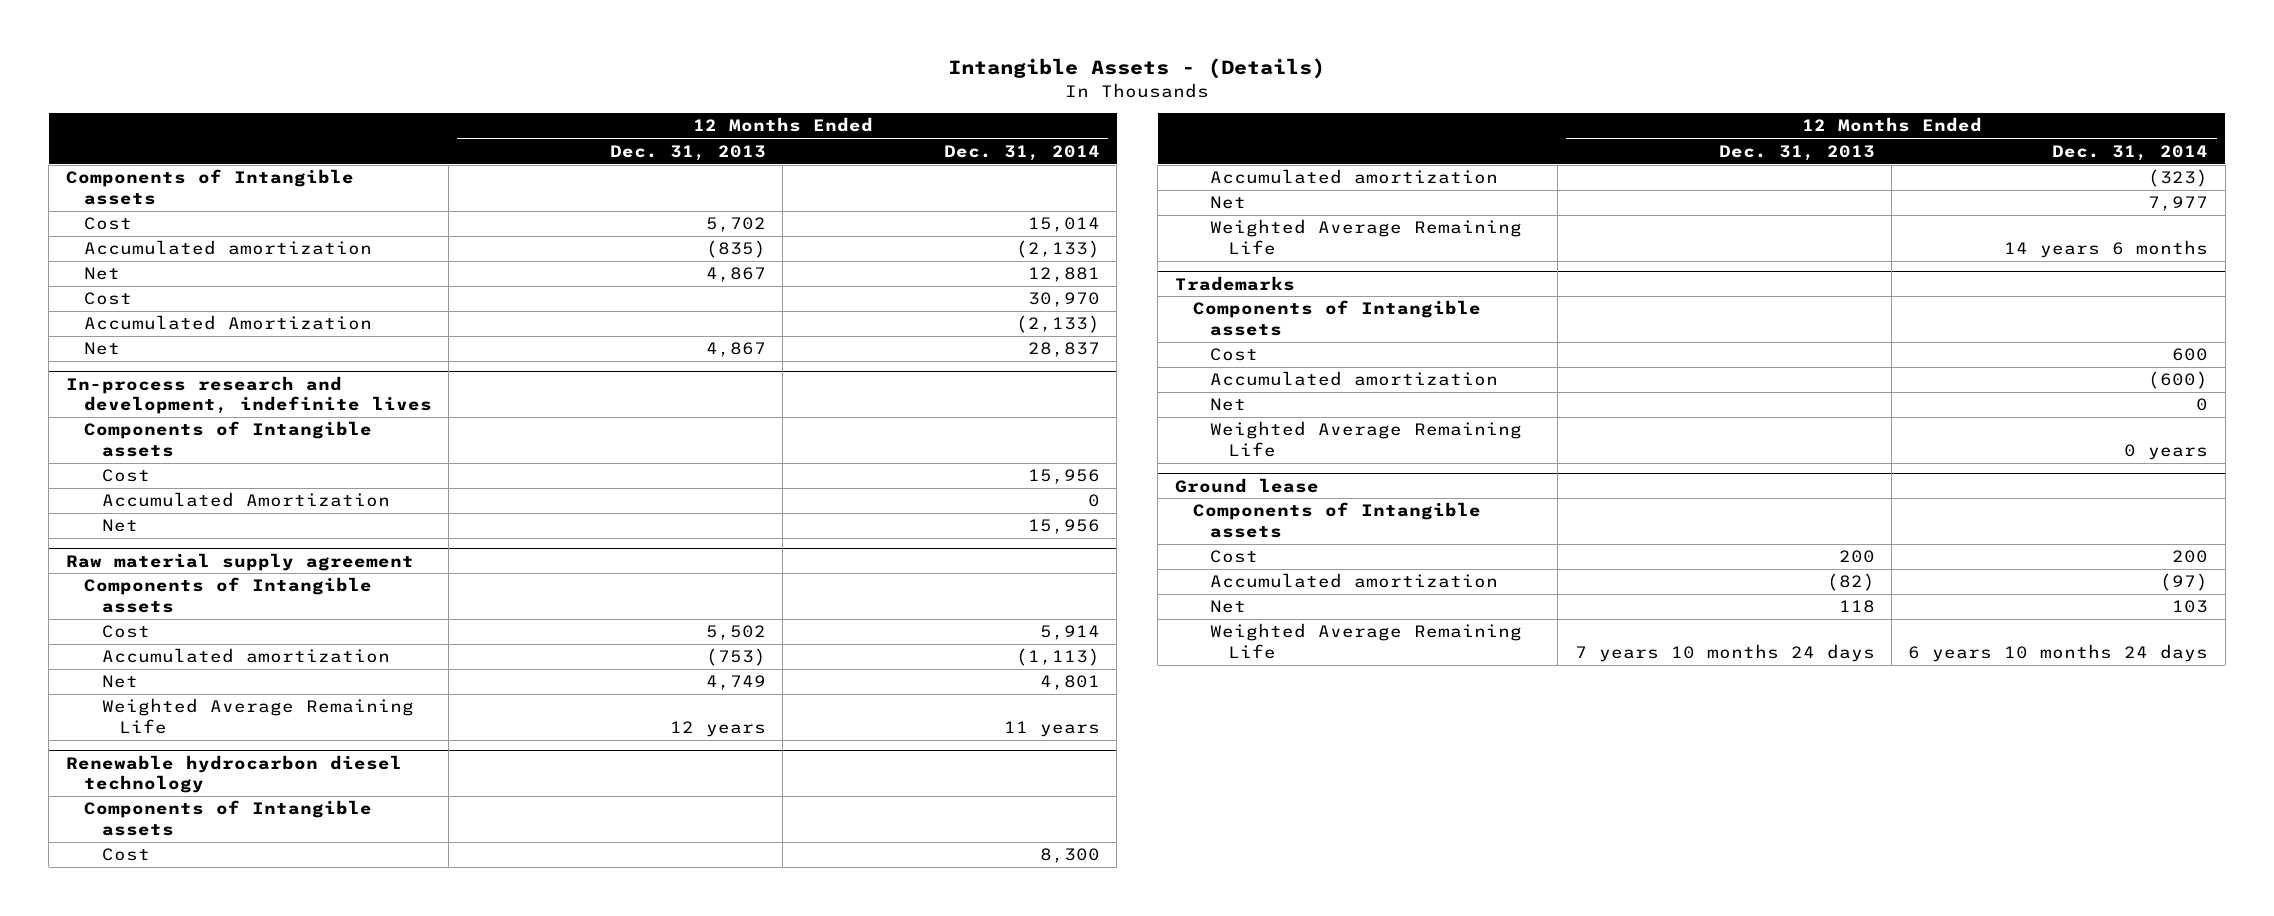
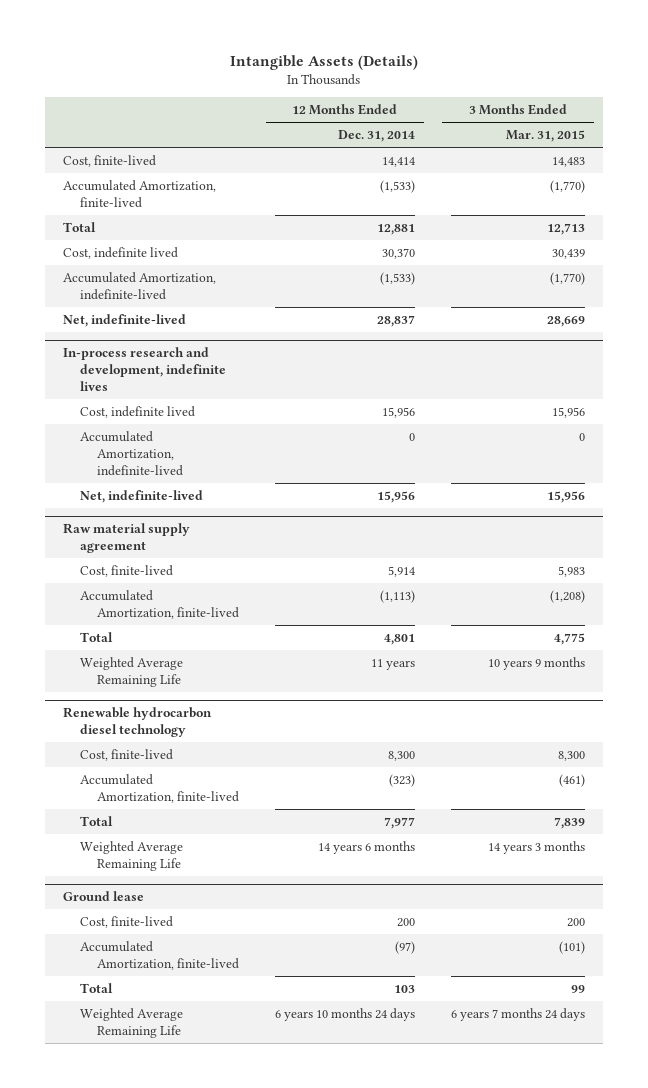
- Intangible Assets - (Details)
+ Intangible Assets (Details)
- | 12 Months Ended Dec. 31, 2013 | 12 Months Ended Dec. 31, 2014
+ | 12 Months Ended Dec. 31, 2014 | 3 Months Ended Mar. 31, 2015
- Components of Intangible assets
- Cost | 5,702 | 15,014
- Accumulated amortization | (835) | (2,133)
- Net | 4,867 | 12,881
- Cost | | 30,970
- Accumulated Amortization | | (2,133)
- Net | 4,867 | 28,837
+ Cost, finite-lived | 14,414 | 14,483
+ Accumulated Amortization, finite-lived | (1,533) | (1,770)
+ Total | 12,881 | 12,713
+ Cost, indefinite lived | 30,370 | 30,439
+ Accumulated Amortization, indefinite-lived | (1,533) | (1,770)
+ Net, indefinite-lived | 28,837 | 28,669
@ In-process research and development, indefinite lives
- Components of Intangible assets
- Cost | | 15,956
- Accumulated Amortization | | 0
- Net | | 15,956
+ Cost, indefinite lived | 15,956 | 15,956
+ Accumulated Amortization, indefinite-lived | 0 | 0
+ Net, indefinite-lived | 15,956 | 15,956
@ Raw material supply agreement
- Components of Intangible assets
- Cost | 5,502 | 5,914
- Accumulated amortization | (753) | (1,113)
- Net | 4,749 | 4,801
+ Cost, finite-lived | 5,914 | 5,983
+ Accumulated Amortization, finite-lived | (1,113) | (1,208)
+ Total | 4,801 | 4,775
@ Renewable hydrocarbon diesel technology
- Components of Intangible assets
- Cost | | 8,300
- Accumulated amortization | | (323)
- Net | | 7,977
+ Cost, finite-lived | 8,300 | 8,300
+ Accumulated Amortization, finite-lived | (323) | (461)
+ Total | 7,977 | 7,839
- Trademarks
- Components of Intangible assets
- Cost | | 600
- Accumulated amortization | | (600)
- Net | | 0
- Weighted Average Remaining Life | | 0 years
@ Ground lease
- Components of Intangible assets
- Cost | 200 | 200
- Accumulated amortization | (82) | (97)
- Net | 118 | 103
+ Cost, finite-lived | 200 | 200
+ Accumulated Amortization, finite-lived | (97) | (101)
+ Total | 103 | 99

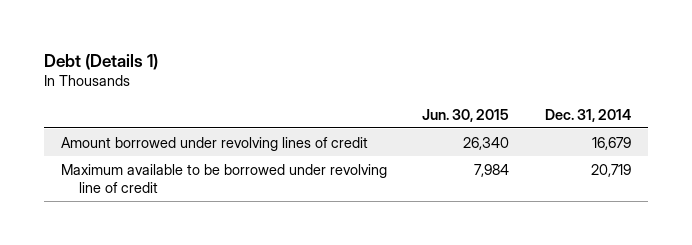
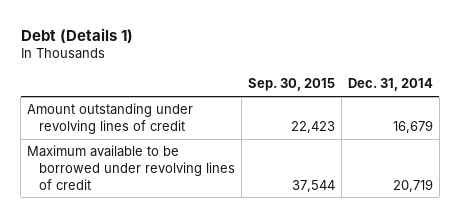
- | Jun. 30, 2015 | Dec. 31, 2014
+ | Sep. 30, 2015 | Dec. 31, 2014
- Amount borrowed under revolving lines of credit | 26,340 | 16,679
- Maximum available to be borrowed under revolving line of credit | 7,984 | 20,719
+ Amount outstanding under revolving lines of credit | 22,423 | 16,679
+ Maximum available to be borrowed under revolving lines of credit | 37,544 | 20,719

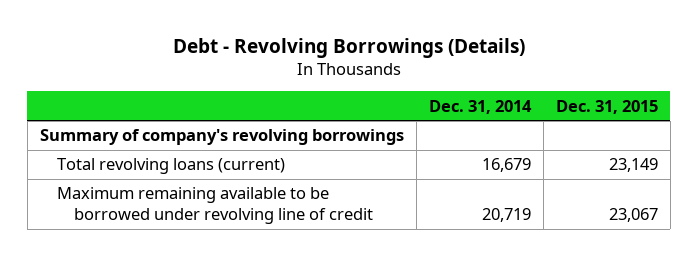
- Debt (Details 1)
+ Debt - Revolving Borrowings (Details)
- | Sep. 30, 2015 | Dec. 31, 2014
+ | Dec. 31, 2014 | Dec. 31, 2015
- Amount outstanding under revolving lines of credit | 22,423 | 16,679
- Maximum available to be borrowed under revolving lines of credit | 37,544 | 20,719
+ Summary of company's revolving borrowings
+ Total revolving loans (current) | 16,679 | 23,149
+ Maximum remaining available to be borrowed under revolving line of credit | 20,719 | 23,067

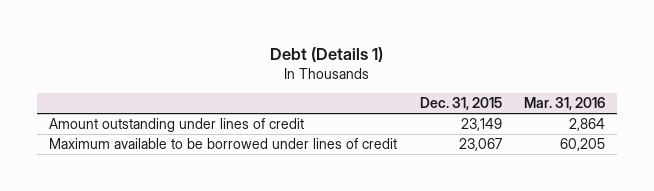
- Debt - Revolving Borrowings (Details)
+ Debt (Details 1)
- | Dec. 31, 2014 | Dec. 31, 2015
+ | Dec. 31, 2015 | Mar. 31, 2016
- Summary of company's revolving borrowings
- Total revolving loans (current) | 16,679 | 23,149
- Maximum remaining available to be borrowed under revolving line of credit | 20,719 | 23,067
+ Amount outstanding under lines of credit | 23,149 | 2,864
+ Maximum available to be borrowed under lines of credit | 23,067 | 60,205

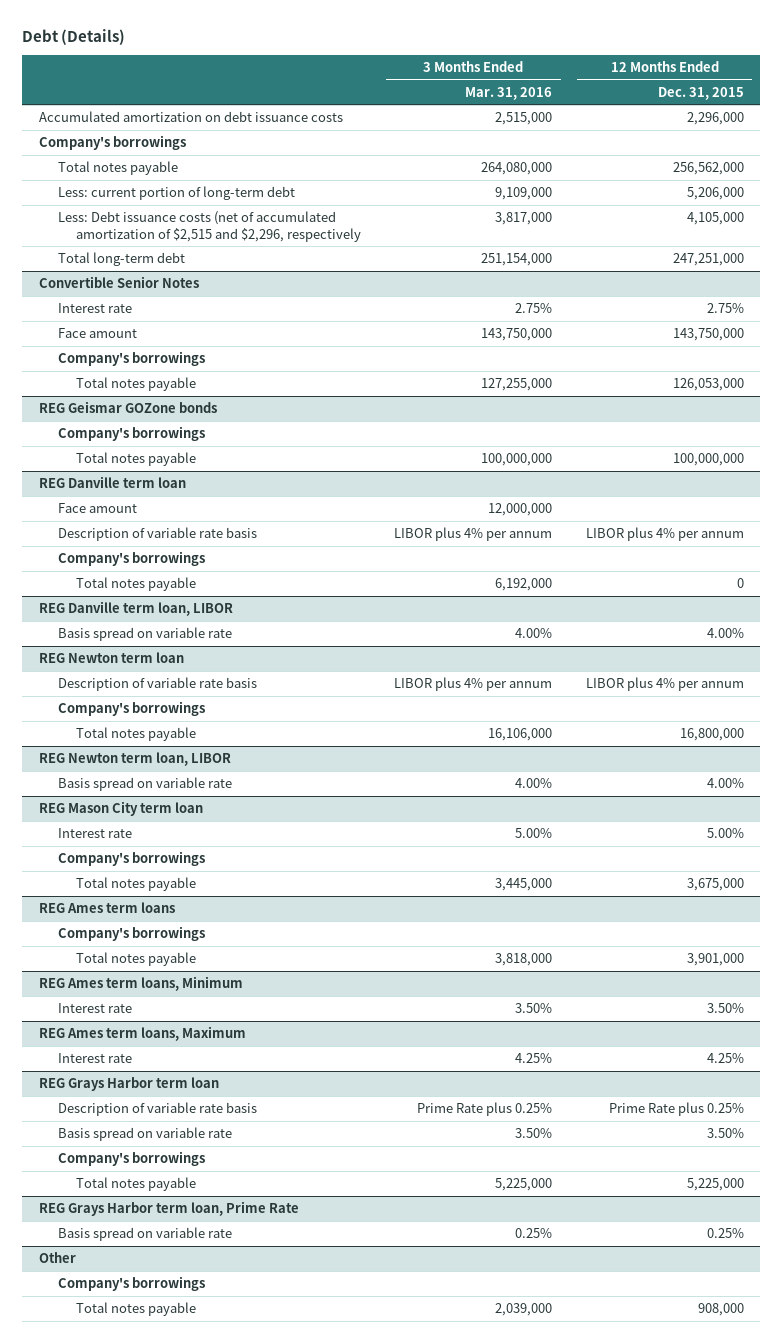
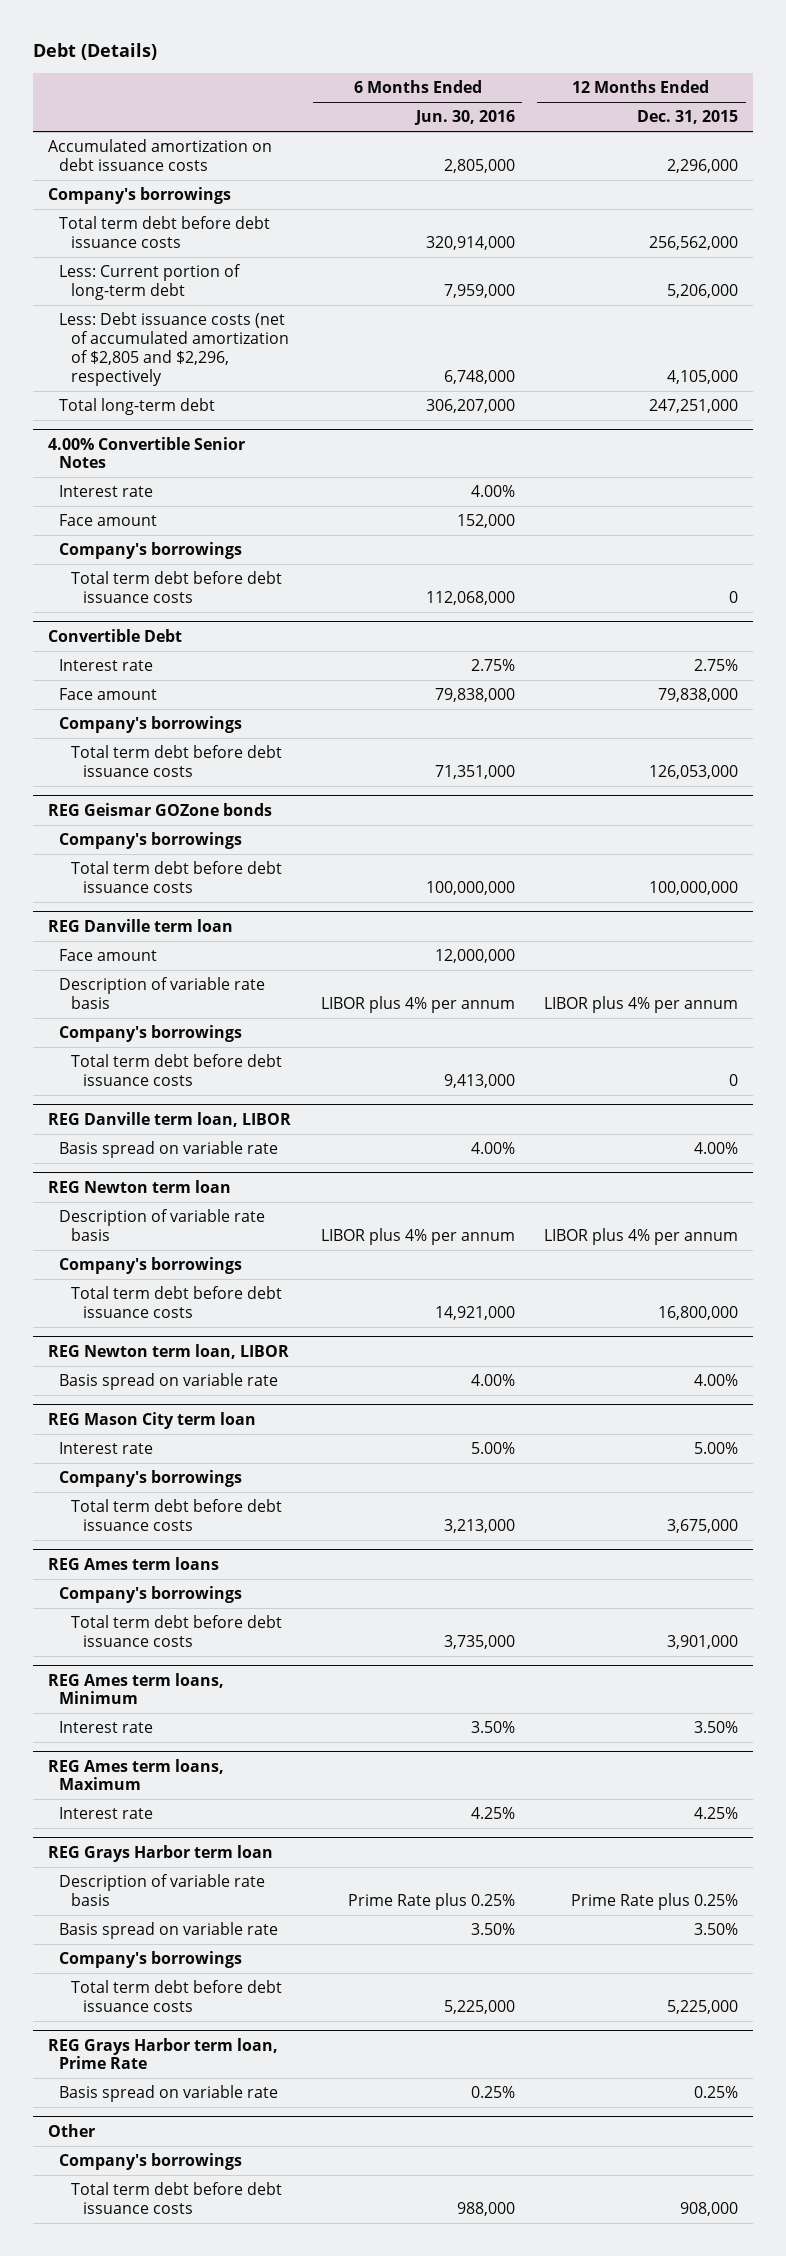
- | 3 Months Ended Mar. 31, 2016 | 12 Months Ended Dec. 31, 2015
+ | 6 Months Ended Jun. 30, 2016 | 12 Months Ended Dec. 31, 2015
- Total notes payable | 264,080,000 | 256,562,000
- Less: current portion of long-term debt | 9,109,000 | 5,206,000
- Less: Debt issuance costs (net of accumulated amortization of $2,515 and $2,296, respectively | 3,817,000 | 4,105,000
+ Total term debt before debt issuance costs | 320,914,000 | 256,562,000
+ Less: Current portion of long-term debt | 7,959,000 | 5,206,000
+ Less: Debt issuance costs (net of accumulated amortization of $2,805 and $2,296, respectively | 6,748,000 | 4,105,000
- Convertible Senior Notes
+ 4.00% Convertible Senior Notes
+ Interest rate | 4.00% |
+ Face amount | 152,000 |
+ Company's borrowings
+ Total term debt before debt issuance costs | 112,068,000 | 0
+ Convertible Debt
- Face amount | 143,750,000 | 143,750,000
+ Face amount | 79,838,000 | 79,838,000
- Total notes payable | 127,255,000 | 126,053,000
+ Total term debt before debt issuance costs | 71,351,000 | 126,053,000
@ REG Geismar GOZone bonds
- Total notes payable | 100,000,000 | 100,000,000
+ Total term debt before debt issuance costs | 100,000,000 | 100,000,000
@ REG Danville term loan
- Total notes payable | 6,192,000 | 0
+ Total term debt before debt issuance costs | 9,413,000 | 0
@ REG Newton term loan
- Total notes payable | 16,106,000 | 16,800,000
+ Total term debt before debt issuance costs | 14,921,000 | 16,800,000
@ REG Mason City term loan
- Total notes payable | 3,445,000 | 3,675,000
+ Total term debt before debt issuance costs | 3,213,000 | 3,675,000
@ REG Ames term loans
- Total notes payable | 3,818,000 | 3,901,000
+ Total term debt before debt issuance costs | 3,735,000 | 3,901,000
@ REG Grays Harbor term loan
- Total notes payable | 5,225,000 | 5,225,000
+ Total term debt before debt issuance costs | 5,225,000 | 5,225,000
@ Other
- Total notes payable | 2,039,000 | 908,000
+ Total term debt before debt issuance costs | 988,000 | 908,000

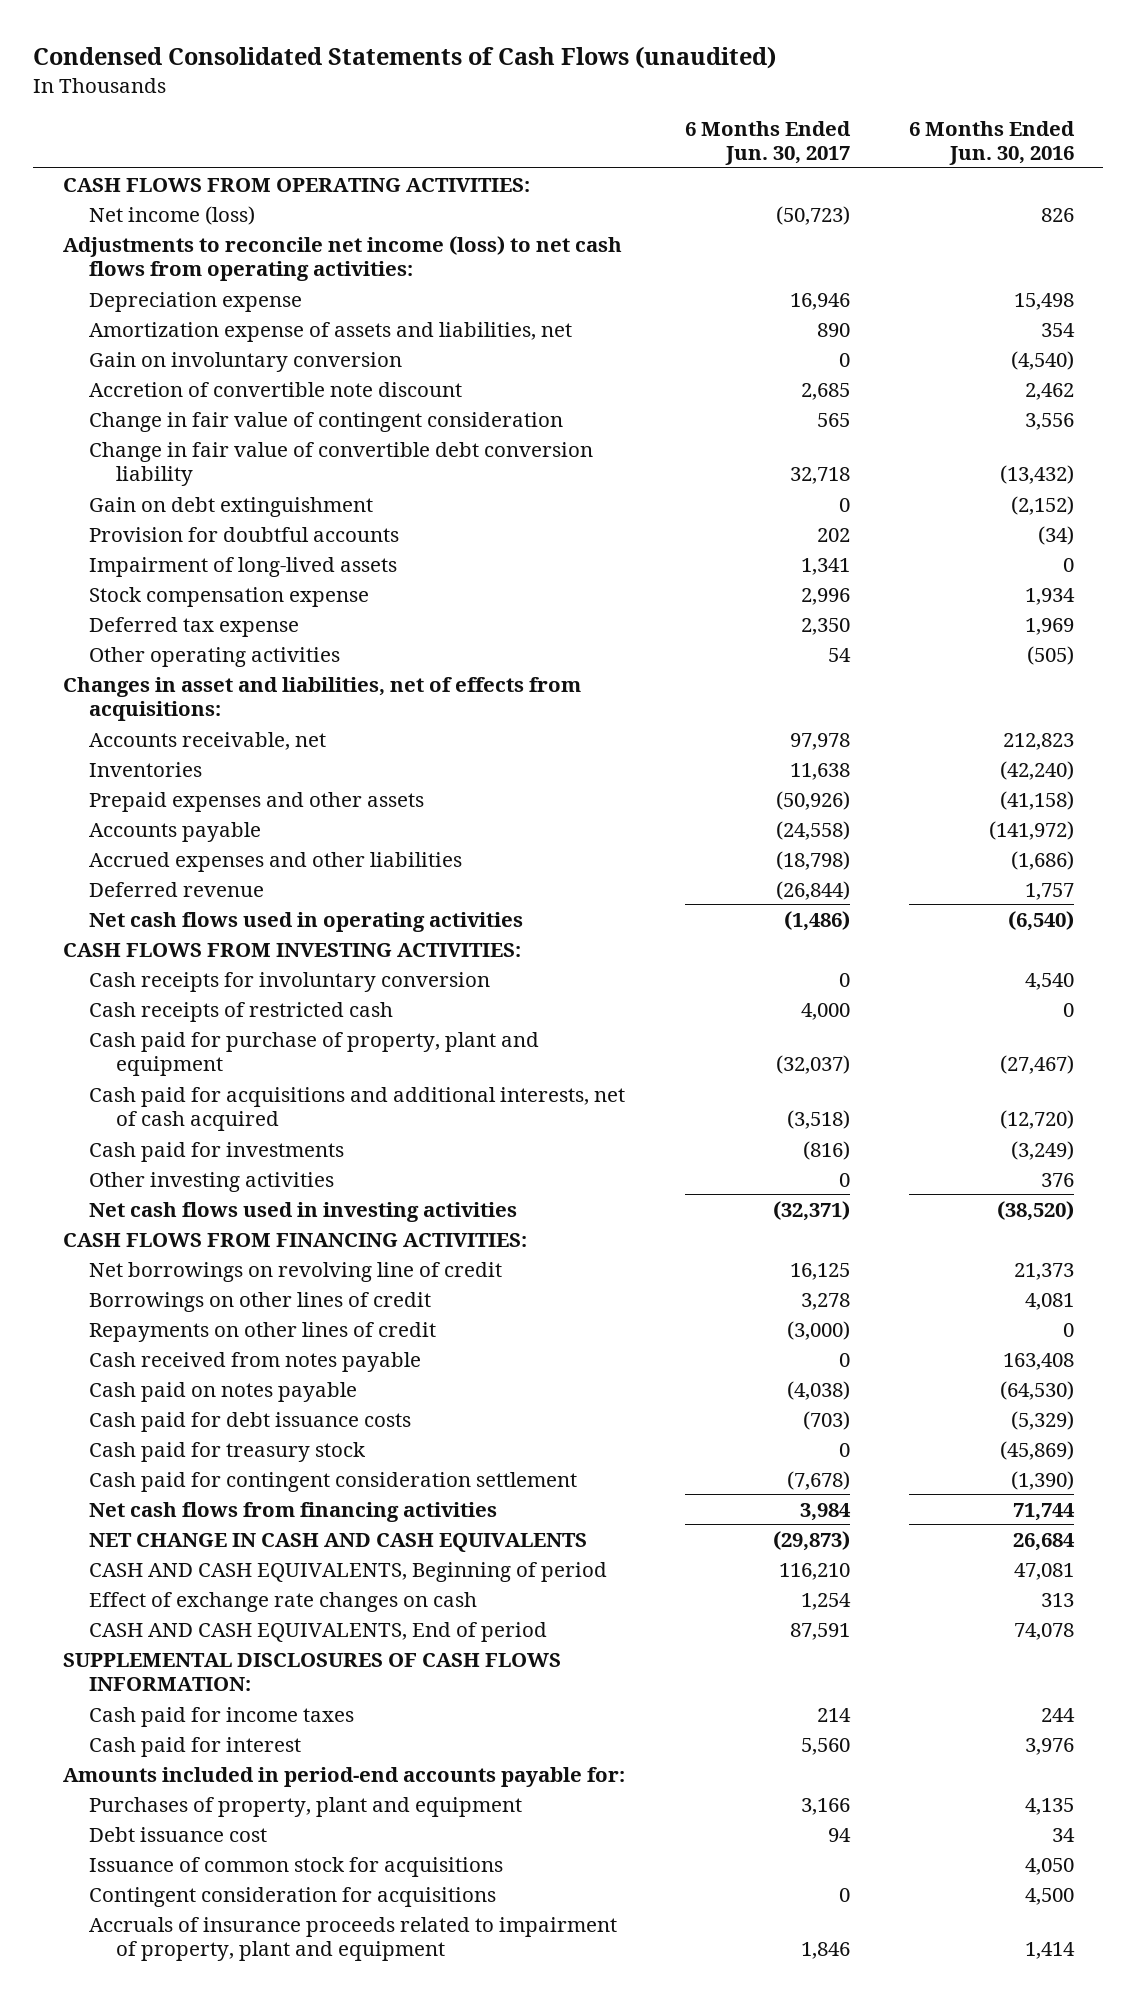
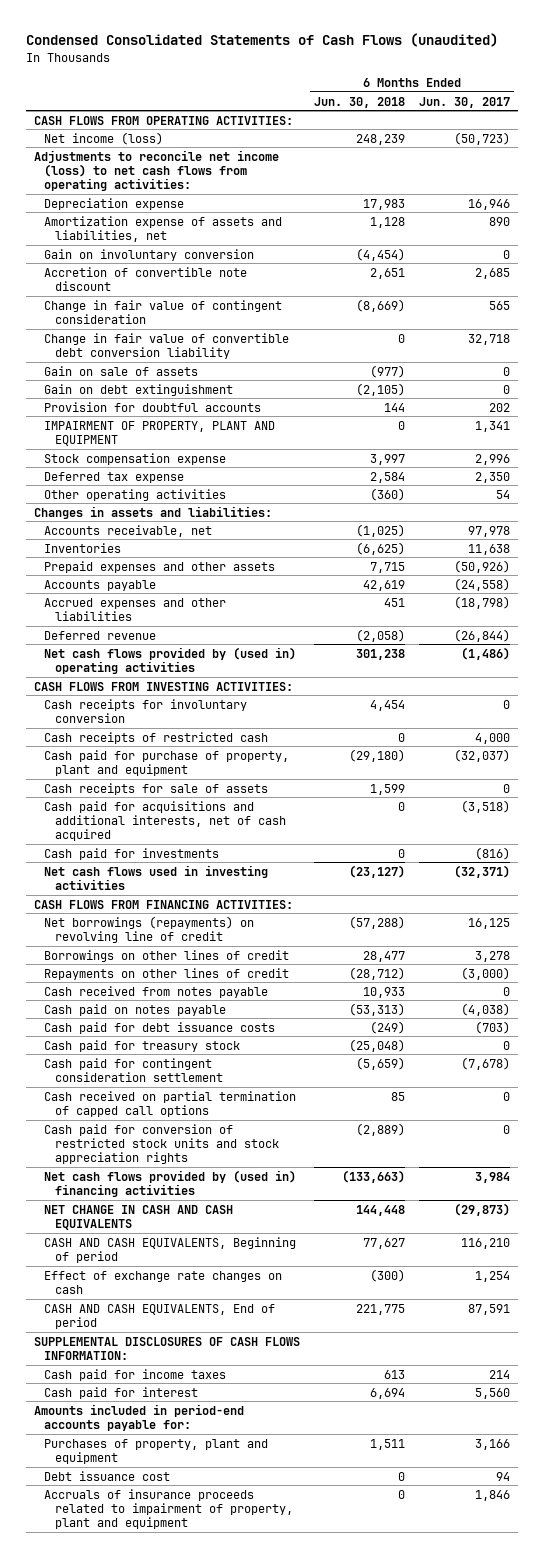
- | 6 Months Ended Jun. 30, 2017 | 6 Months Ended Jun. 30, 2016
+ | 6 Months Ended Jun. 30, 2018 | 6 Months Ended Jun. 30, 2017
+ Gain on sale of assets | (977) | 0
- Impairment of long-lived assets | 1,341 | 0
+ IMPAIRMENT OF PROPERTY, PLANT AND EQUIPMENT | 0 | 1,341
- Changes in asset and liabilities, net of effects from acquisitions:
+ Changes in assets and liabilities:
- Net cash flows used in operating activities | (1,486) | (6,540)
+ Net cash flows provided by (used in) operating activities | 301,238 | (1,486)
+ Cash receipts for sale of assets | 1,599 | 0
- Other investing activities | 0 | 376
- Net borrowings on revolving line of credit | 16,125 | 21,373
+ Net borrowings (repayments) on revolving line of credit | (57,288) | 16,125
- Net cash flows from financing activities | 3,984 | 71,744
+ Cash received on partial termination of capped call options | 85 | 0
+ Cash paid for conversion of restricted stock units and stock appreciation rights | (2,889) | 0
+ Net cash flows provided by (used in) financing activities | (133,663) | 3,984
- Issuance of common stock for acquisitions | | 4,050
- Contingent consideration for acquisitions | 0 | 4,500

